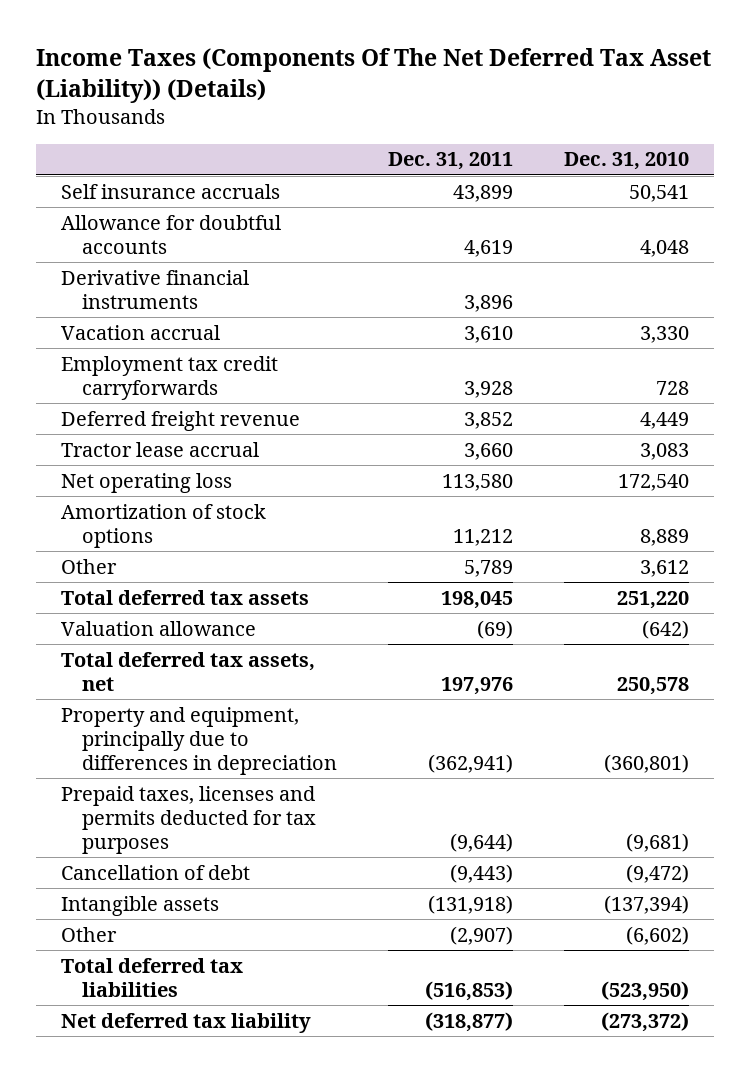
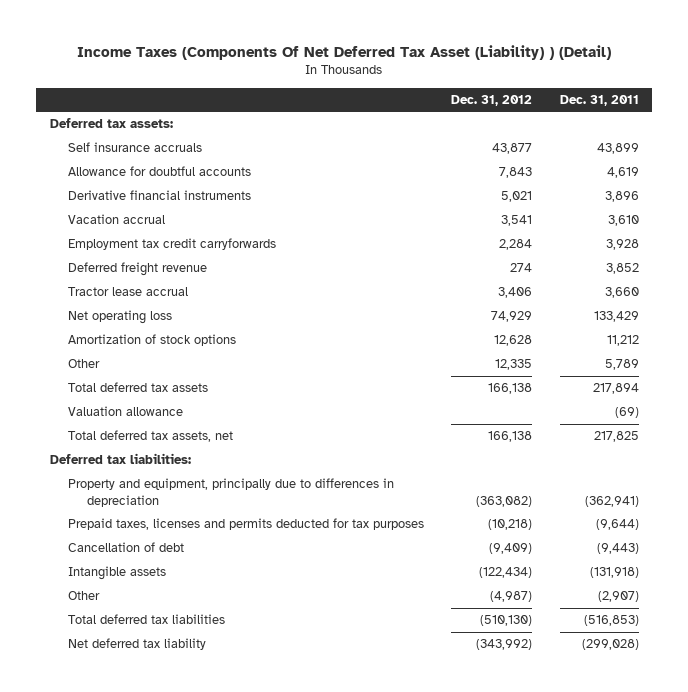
- Income Taxes (Components Of The Net Deferred Tax Asset (Liability)) (Details)
+ Income Taxes (Components Of Net Deferred Tax Asset (Liability) ) (Detail)
- | Dec. 31, 2011 | Dec. 31, 2010
+ | Dec. 31, 2012 | Dec. 31, 2011
+ Deferred tax assets:
- Net operating loss | 113,580 | 172,540
+ Net operating loss | 74,929 | 133,429
- Total deferred tax assets | 198,045 | 251,220
+ Total deferred tax assets | 166,138 | 217,894
- Total deferred tax assets, net | 197,976 | 250,578
+ Total deferred tax assets, net | 166,138 | 217,825
+ Deferred tax liabilities:
- Net deferred tax liability | (318,877) | (273,372)
+ Net deferred tax liability | (343,992) | (299,028)

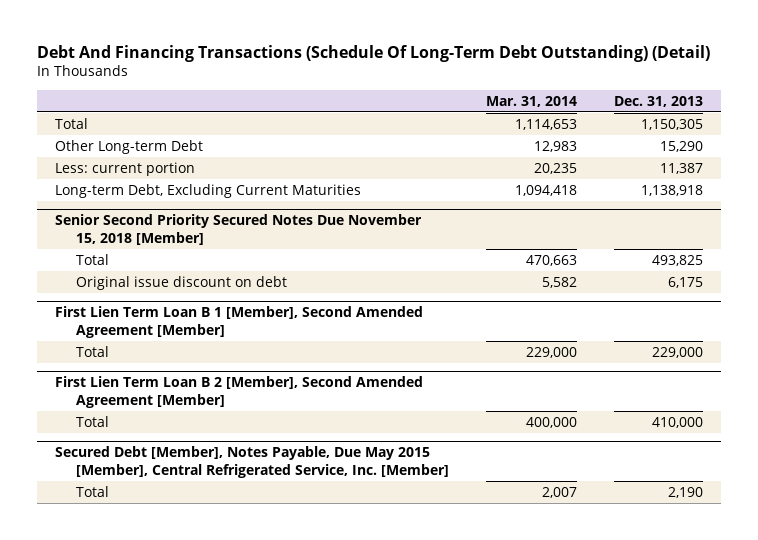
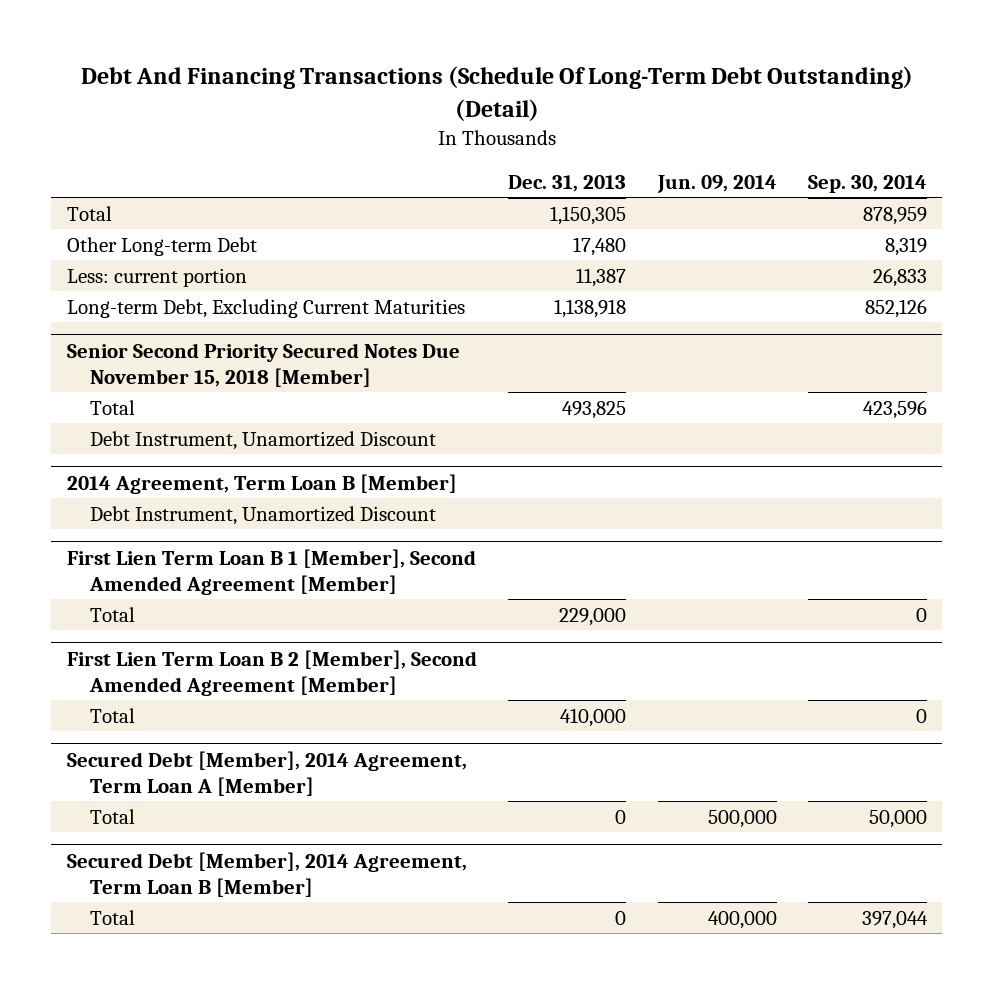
- | Mar. 31, 2014 | Dec. 31, 2013
+ | Dec. 31, 2013 | Jun. 09, 2014 | Sep. 30, 2014
- Other Long-term Debt | 12,983 | 15,290
+ Other Long-term Debt | 17,480 | | 8,319
@ Senior Second Priority Secured Notes Due November 15, 2018 [Member]
- Original issue discount on debt | 5,582 | 6,175
+ Debt Instrument, Unamortized Discount
+ 2014 Agreement, Term Loan B [Member]
+ Debt Instrument, Unamortized Discount
- Secured Debt [Member], Notes Payable, Due May 2015 [Member], Central Refrigerated Service, Inc. [Member]
- Total | 2,007 | 2,190
+ Secured Debt [Member], 2014 Agreement, Term Loan A [Member]
+ Total | 0 | 500,000 | 50,000
+ Secured Debt [Member], 2014 Agreement, Term Loan B [Member]
+ Total | 0 | 400,000 | 397,044

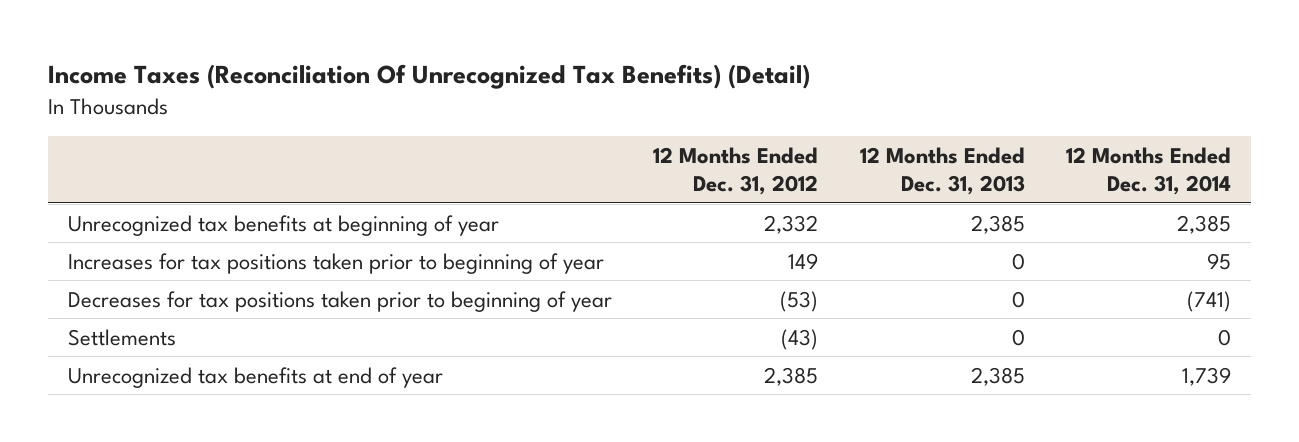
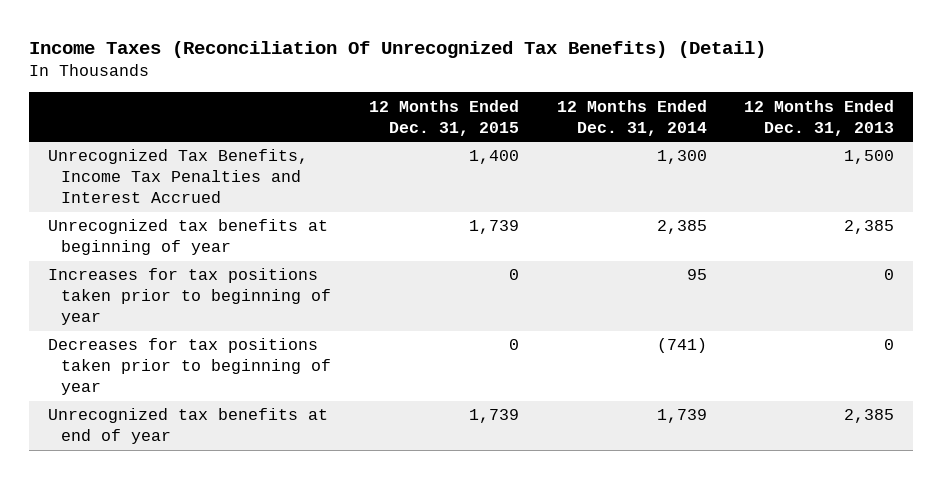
- | 12 Months Ended Dec. 31, 2012 | 12 Months Ended Dec. 31, 2013 | 12 Months Ended Dec. 31, 2014
+ | 12 Months Ended Dec. 31, 2015 | 12 Months Ended Dec. 31, 2014 | 12 Months Ended Dec. 31, 2013
+ Unrecognized Tax Benefits, Income Tax Penalties and Interest Accrued | 1,400 | 1,300 | 1,500
- Settlements | (43) | 0 | 0

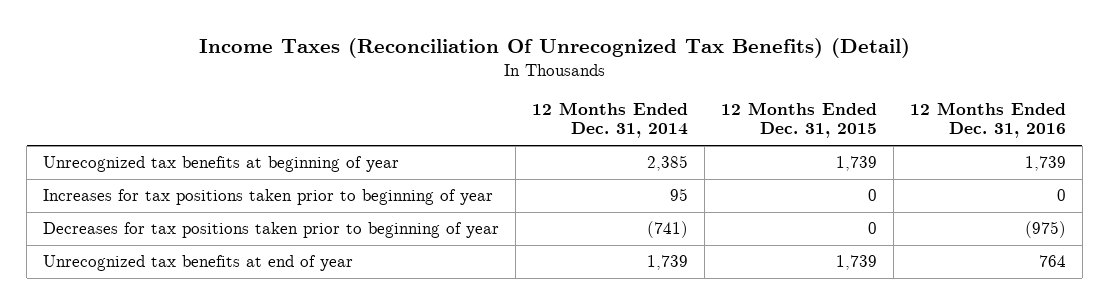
- | 12 Months Ended Dec. 31, 2015 | 12 Months Ended Dec. 31, 2014 | 12 Months Ended Dec. 31, 2013
+ | 12 Months Ended Dec. 31, 2014 | 12 Months Ended Dec. 31, 2015 | 12 Months Ended Dec. 31, 2016
- Unrecognized Tax Benefits, Income Tax Penalties and Interest Accrued | 1,400 | 1,300 | 1,500

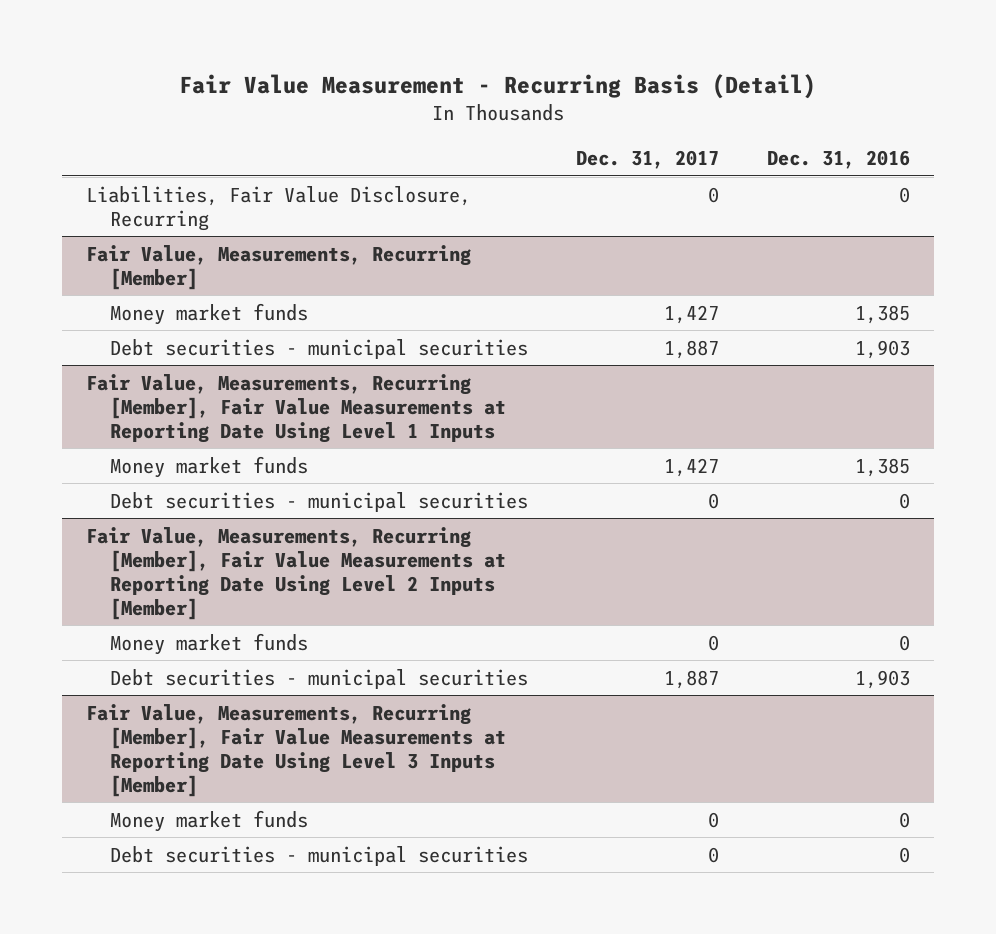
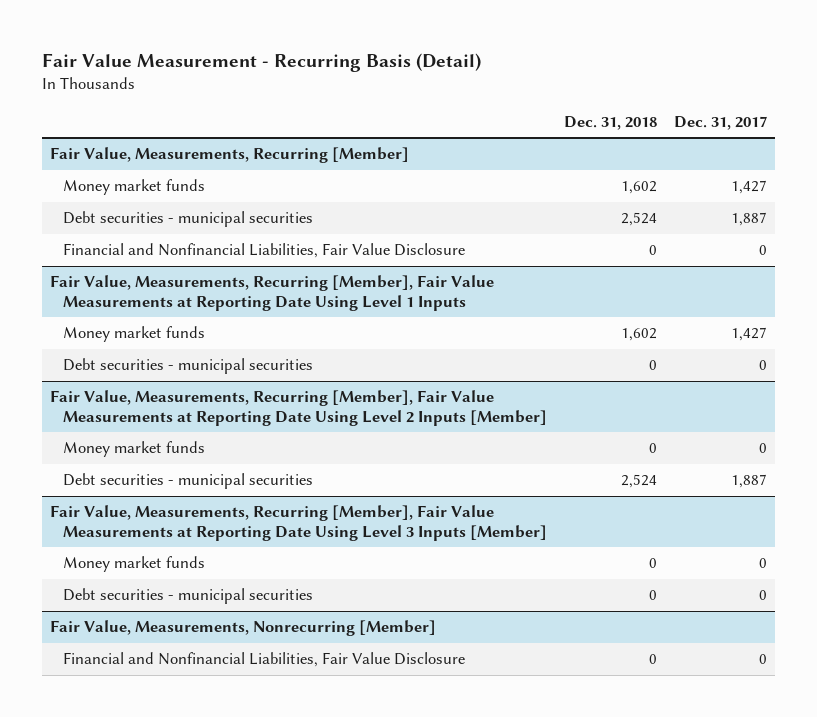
- | Dec. 31, 2017 | Dec. 31, 2016
+ | Dec. 31, 2018 | Dec. 31, 2017
- Liabilities, Fair Value Disclosure, Recurring | 0 | 0
@ Fair Value, Measurements, Recurring [Member]
+ Financial and Nonfinancial Liabilities, Fair Value Disclosure | 0 | 0
+ Fair Value, Measurements, Nonrecurring [Member]
+ Financial and Nonfinancial Liabilities, Fair Value Disclosure | 0 | 0

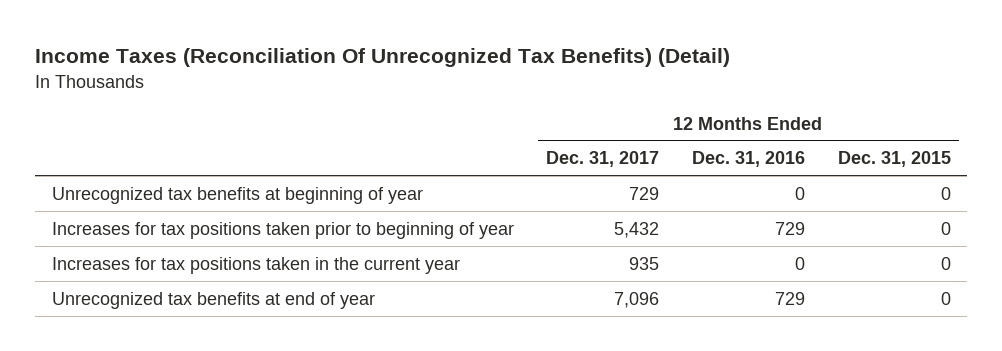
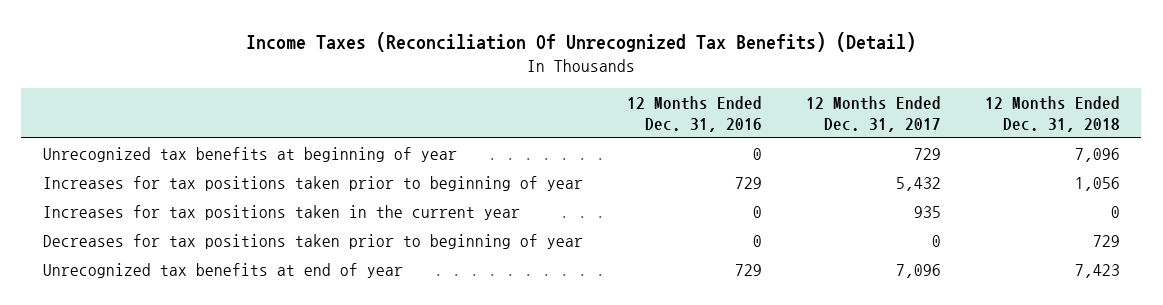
- | 12 Months Ended Dec. 31, 2017 | 12 Months Ended Dec. 31, 2016 | 12 Months Ended Dec. 31, 2015
+ | 12 Months Ended Dec. 31, 2016 | 12 Months Ended Dec. 31, 2017 | 12 Months Ended Dec. 31, 2018
+ Decreases for tax positions taken prior to beginning of year | 0 | 0 | 729

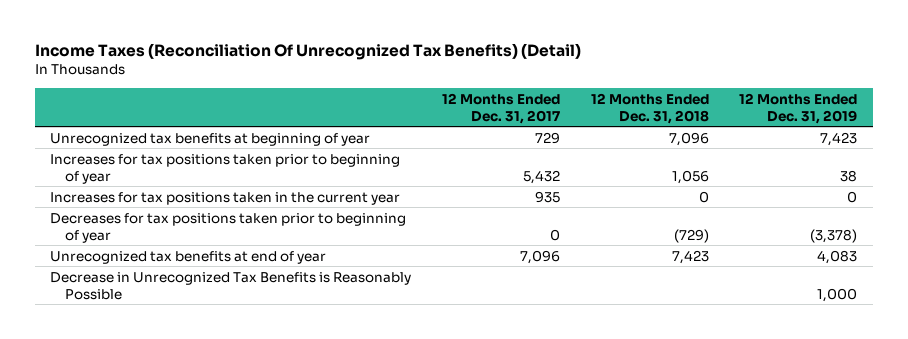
- | 12 Months Ended Dec. 31, 2016 | 12 Months Ended Dec. 31, 2017 | 12 Months Ended Dec. 31, 2018
+ | 12 Months Ended Dec. 31, 2017 | 12 Months Ended Dec. 31, 2018 | 12 Months Ended Dec. 31, 2019
- Decreases for tax positions taken prior to beginning of year | 0 | 0 | 729
+ Decreases for tax positions taken prior to beginning of year | 0 | (729) | (3,378)
+ Decrease in Unrecognized Tax Benefits is Reasonably Possible | | | 1,000

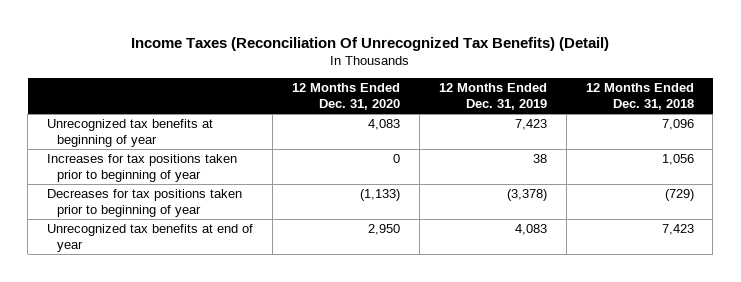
- | 12 Months Ended Dec. 31, 2017 | 12 Months Ended Dec. 31, 2018 | 12 Months Ended Dec. 31, 2019
+ | 12 Months Ended Dec. 31, 2020 | 12 Months Ended Dec. 31, 2019 | 12 Months Ended Dec. 31, 2018
- Increases for tax positions taken in the current year | 935 | 0 | 0
- Decrease in Unrecognized Tax Benefits is Reasonably Possible | | | 1,000

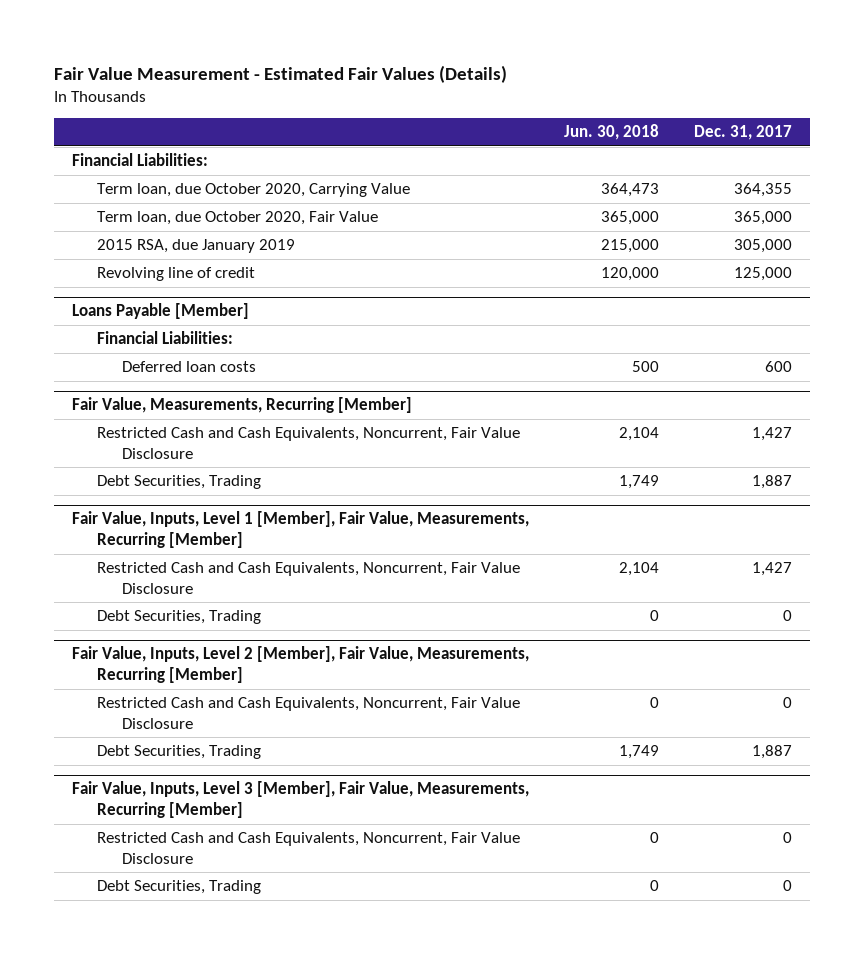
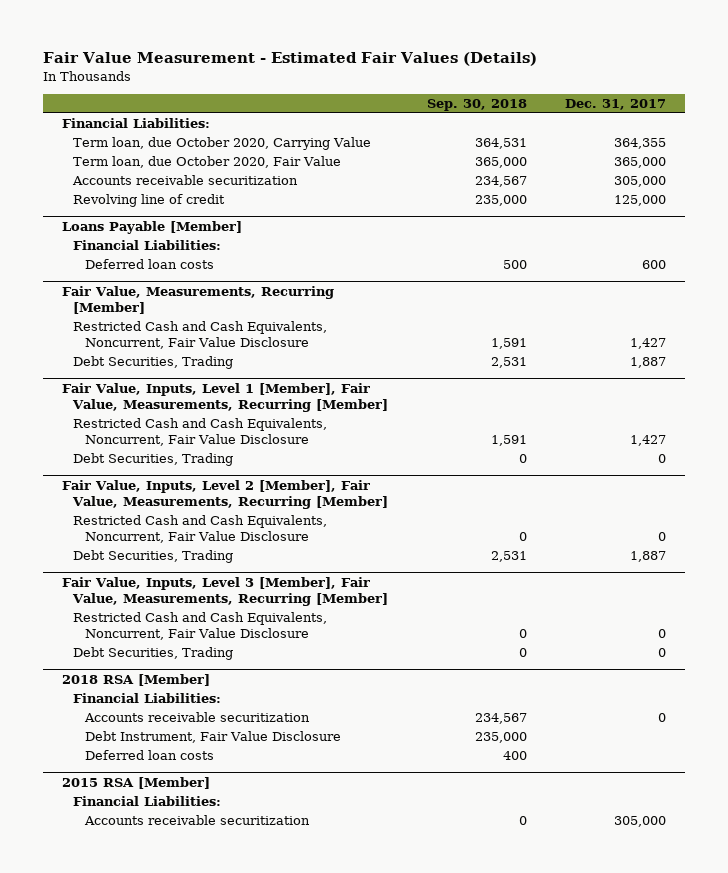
- | Jun. 30, 2018 | Dec. 31, 2017
+ | Sep. 30, 2018 | Dec. 31, 2017
- 2015 RSA, due January 2019 | 215,000 | 305,000
+ Accounts receivable securitization | 234,567 | 305,000
+ 2018 RSA [Member]
+ Financial Liabilities:
+ Accounts receivable securitization | 234,567 | 0
+ Debt Instrument, Fair Value Disclosure | 235,000 |
+ Deferred loan costs | 400 |
+ 2015 RSA [Member]
+ Financial Liabilities:
+ Accounts receivable securitization | 0 | 305,000

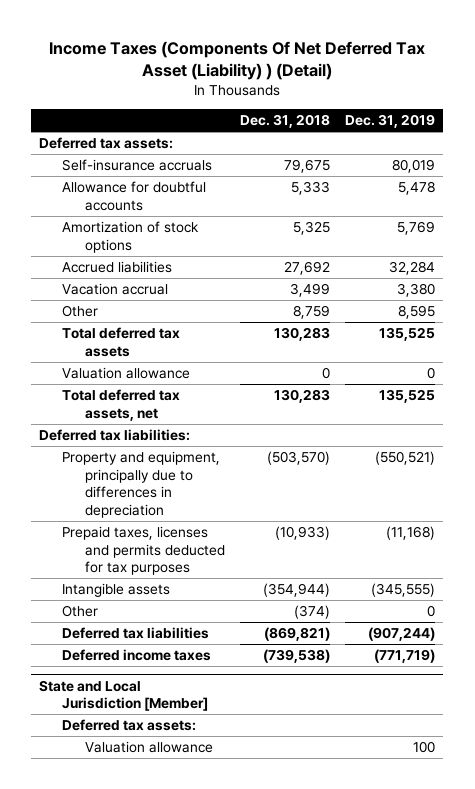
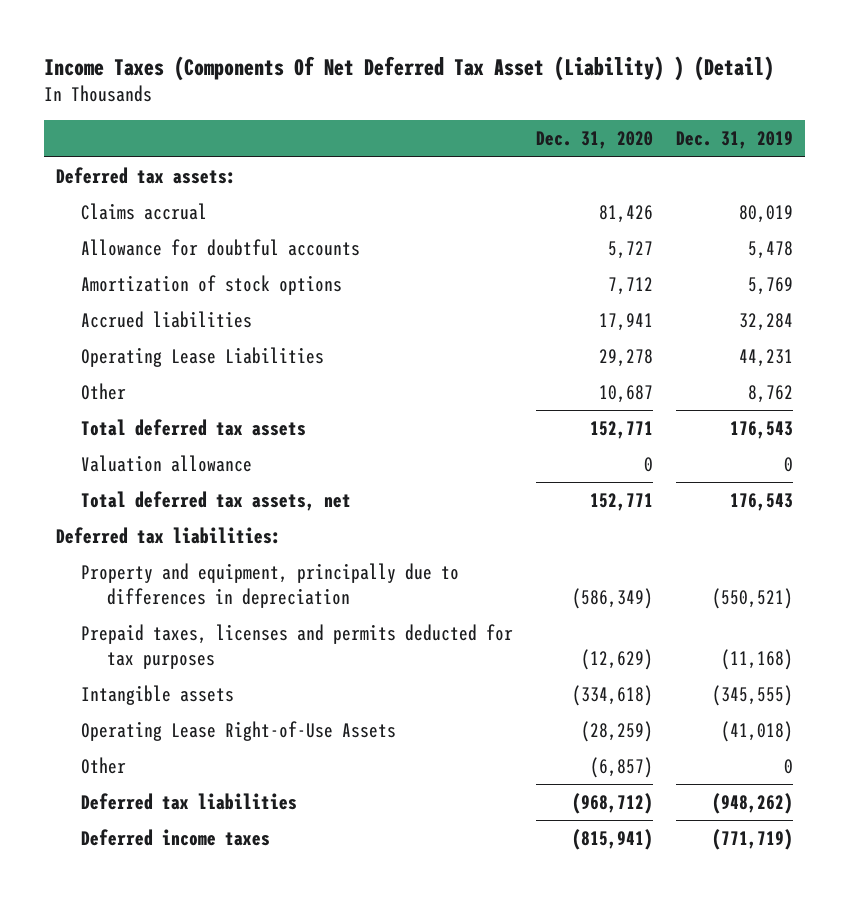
- | Dec. 31, 2018 | Dec. 31, 2019
+ | Dec. 31, 2020 | Dec. 31, 2019
- Self-insurance accruals | 79,675 | 80,019
+ Claims accrual | 81,426 | 80,019
- Vacation accrual | 3,499 | 3,380
- Other | 8,759 | 8,595
- Total deferred tax assets | 130,283 | 135,525
+ Operating Lease Liabilities | 29,278 | 44,231
+ Other | 10,687 | 8,762
+ Total deferred tax assets | 152,771 | 176,543
- Total deferred tax assets, net | 130,283 | 135,525
+ Total deferred tax assets, net | 152,771 | 176,543
+ Operating Lease Right-of-Use Assets | (28,259) | (41,018)
- Deferred tax liabilities | (869,821) | (907,244)
+ Deferred tax liabilities | (968,712) | (948,262)
- State and Local Jurisdiction [Member]
- Deferred tax assets:
- Valuation allowance | | 100

